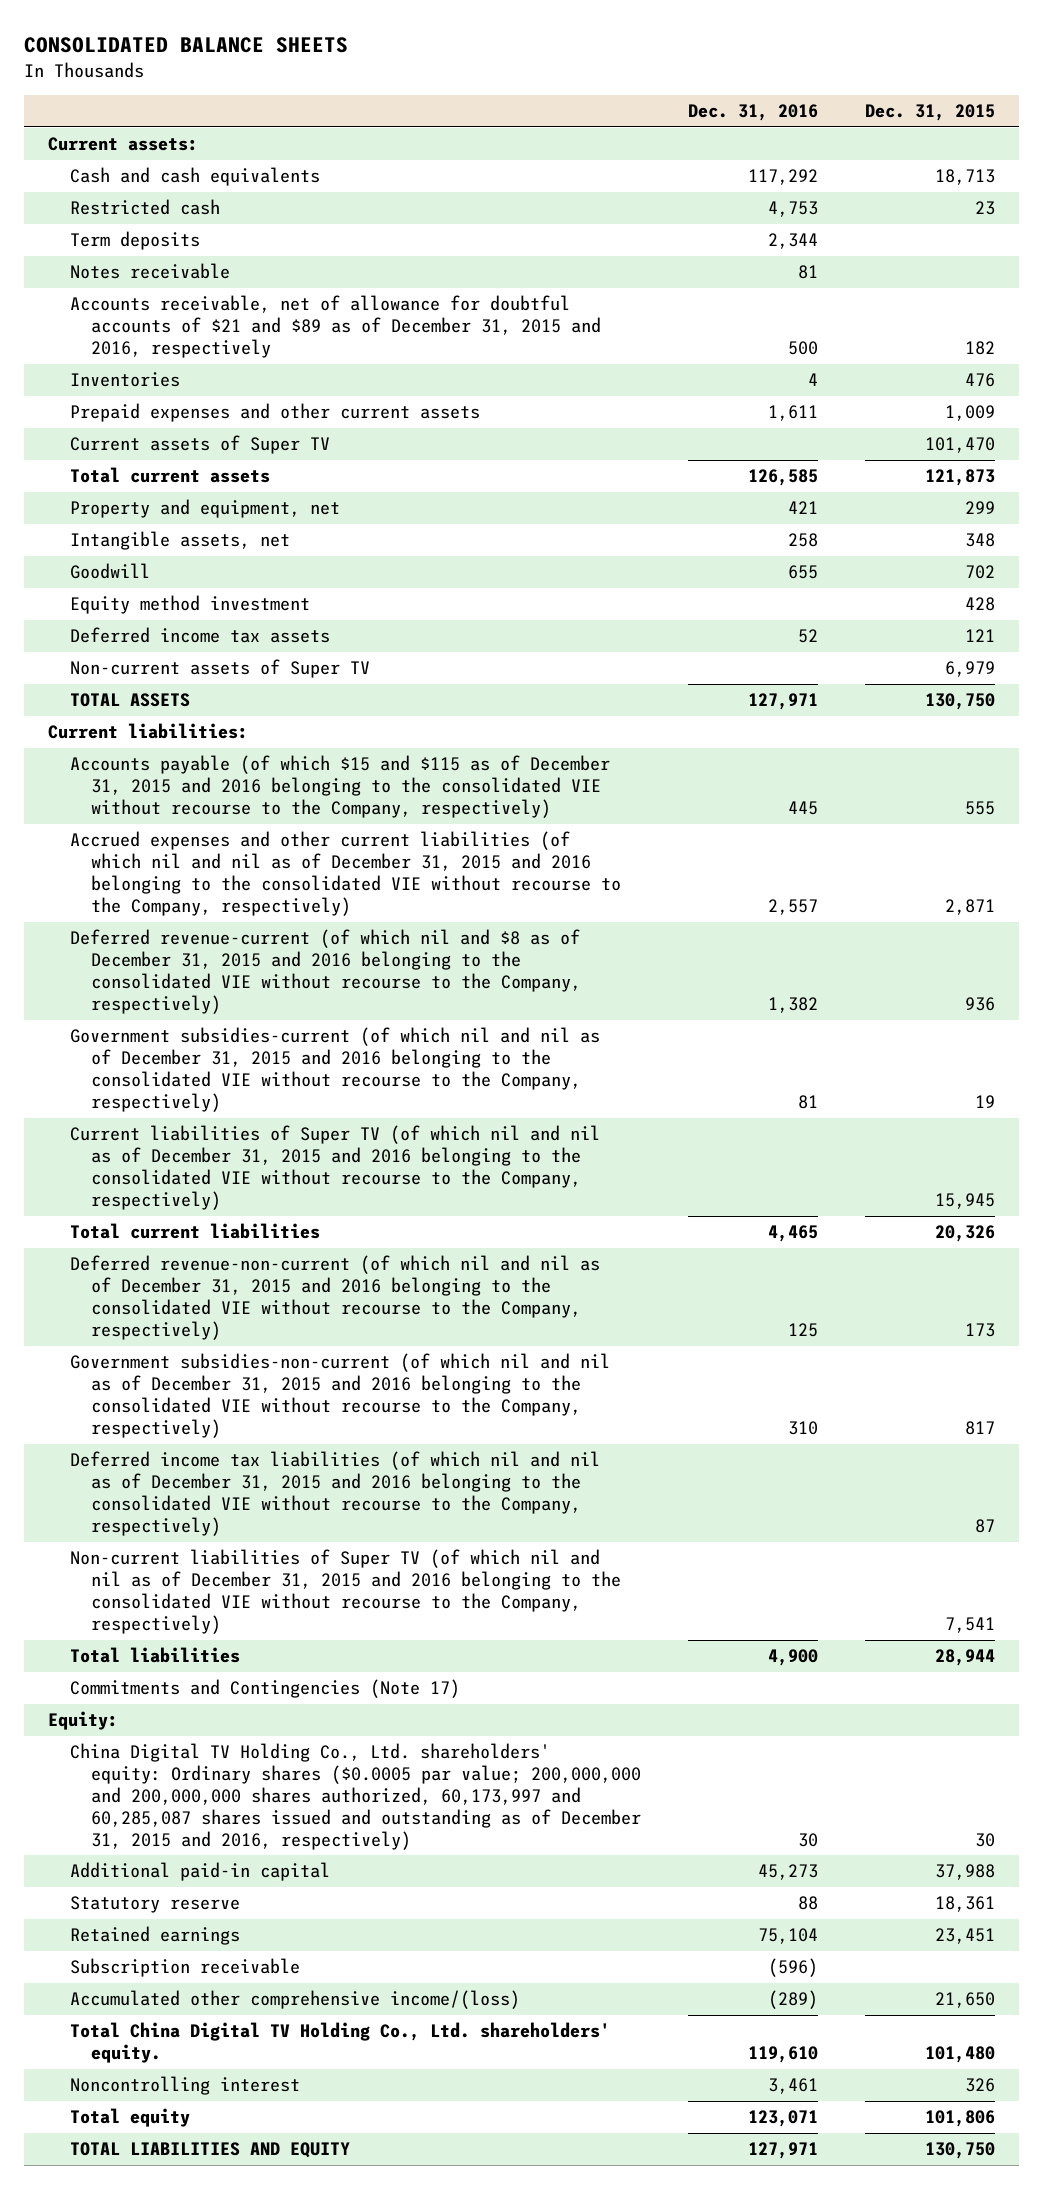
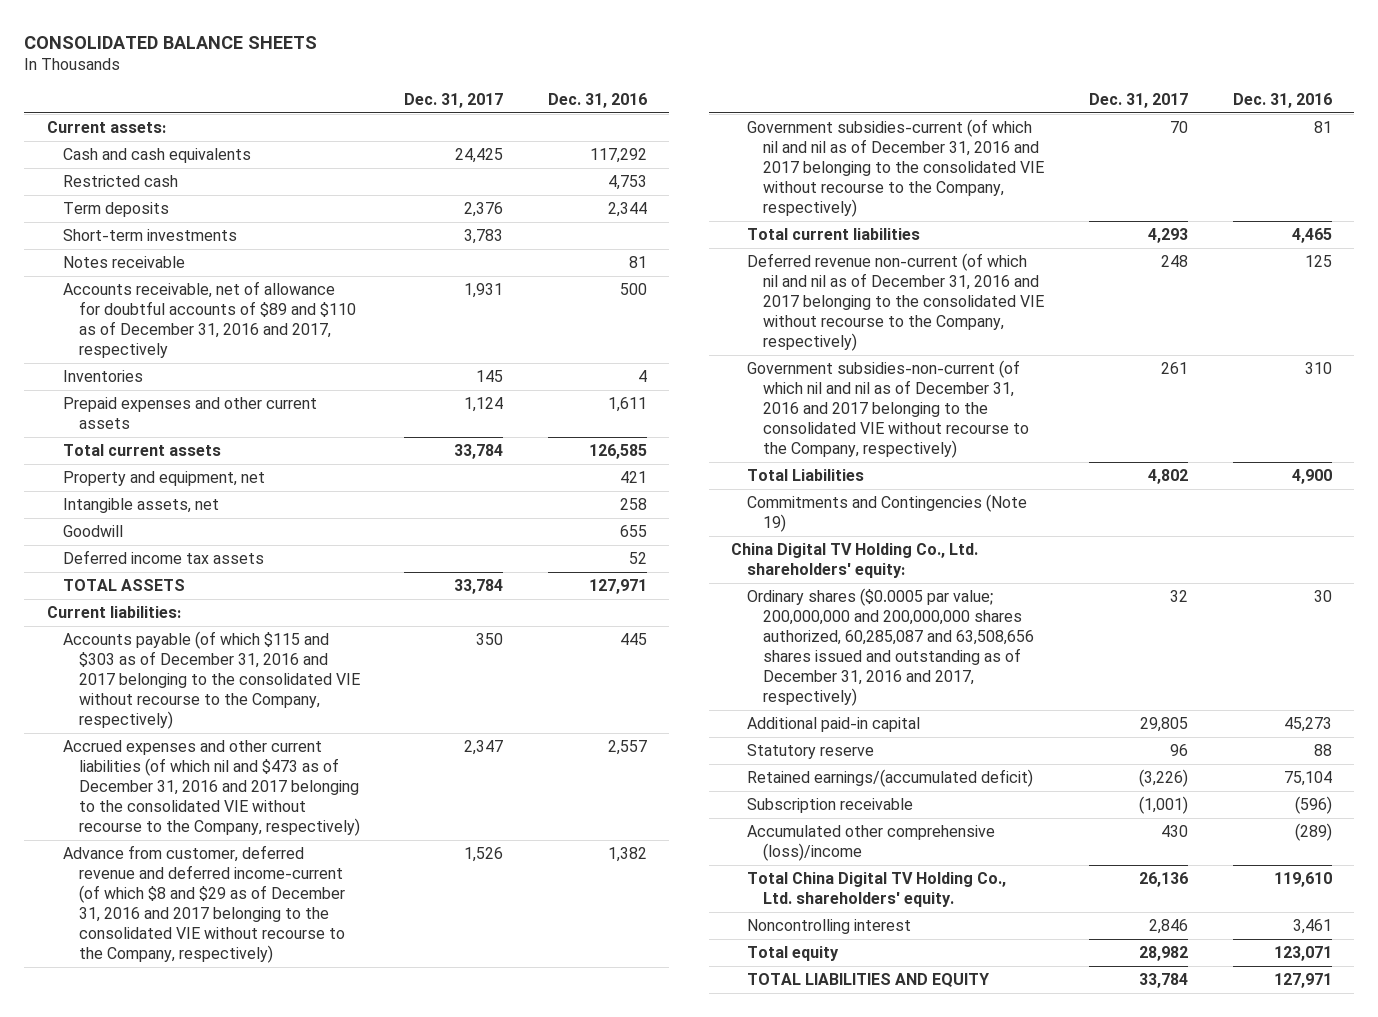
- | Dec. 31, 2016 | Dec. 31, 2015
+ | Dec. 31, 2017 | Dec. 31, 2016
+ Short-term investments | 3,783 |
- Accounts receivable, net of allowance for doubtful accounts of $21 and $89 as of December 31, 2015 and 2016, respectively | 500 | 182
+ Accounts receivable, net of allowance for doubtful accounts of $89 and $110 as of December 31, 2016 and 2017, respectively | 1,931 | 500
- Current assets of Super TV | | 101,470
- Equity method investment | | 428
- Non-current assets of Super TV | | 6,979
- Accounts payable (of which $15 and $115 as of December 31, 2015 and 2016 belonging to the consolidated VIE without recourse to the Company, respectively) | 445 | 555
- Accrued expenses and other current liabilities (of which nil and nil as of December 31, 2015 and 2016 belonging to the consolidated VIE without recourse to the Company, respectively) | 2,557 | 2,871
- Deferred revenue-current (of which nil and $8 as of December 31, 2015 and 2016 belonging to the consolidated VIE without recourse to the Company, respectively) | 1,382 | 936
- Government subsidies-current (of which nil and nil as of December 31, 2015 and 2016 belonging to the consolidated VIE without recourse to the Company, respectively) | 81 | 19
- Current liabilities of Super TV (of which nil and nil as of December 31, 2015 and 2016 belonging to the consolidated VIE without recourse to the Company, respectively) | | 15,945
+ Accounts payable (of which $115 and $303 as of December 31, 2016 and 2017 belonging to the consolidated VIE without recourse to the Company, respectively) | 350 | 445
+ Accrued expenses and other current liabilities (of which nil and $473 as of December 31, 2016 and 2017 belonging to the consolidated VIE without recourse to the Company, respectively) | 2,347 | 2,557
+ Advance from customer, deferred revenue and deferred income-current (of which $8 and $29 as of December 31, 2016 and 2017 belonging to the consolidated VIE without recourse to the Company, respectively) | 1,526 | 1,382
+ Government subsidies-current (of which nil and nil as of December 31, 2016 and 2017 belonging to the consolidated VIE without recourse to the Company, respectively) | 70 | 81
- Deferred revenue-non-current (of which nil and nil as of December 31, 2015 and 2016 belonging to the consolidated VIE without recourse to the Company, respectively) | 125 | 173
- Government subsidies-non-current (of which nil and nil as of December 31, 2015 and 2016 belonging to the consolidated VIE without recourse to the Company, respectively) | 310 | 817
- Deferred income tax liabilities (of which nil and nil as of December 31, 2015 and 2016 belonging to the consolidated VIE without recourse to the Company, respectively) | | 87
- Non-current liabilities of Super TV (of which nil and nil as of December 31, 2015 and 2016 belonging to the consolidated VIE without recourse to the Company, respectively) | | 7,541
- Total liabilities | 4,900 | 28,944
- Commitments and Contingencies (Note 17)
- Equity:
- China Digital TV Holding Co., Ltd. shareholders' equity: Ordinary shares ($0.0005 par value; 200,000,000 and 200,000,000 shares authorized, 60,173,997 and 60,285,087 shares issued and outstanding as of December 31, 2015 and 2016, respectively) | 30 | 30
+ Deferred revenue non-current (of which nil and nil as of December 31, 2016 and 2017 belonging to the consolidated VIE without recourse to the Company, respectively) | 248 | 125
+ Government subsidies-non-current (of which nil and nil as of December 31, 2016 and 2017 belonging to the consolidated VIE without recourse to the Company, respectively) | 261 | 310
+ Total Liabilities | 4,802 | 4,900
+ Commitments and Contingencies (Note 19)
+ China Digital TV Holding Co., Ltd. shareholders' equity:
+ Ordinary shares ($0.0005 par value; 200,000,000 and 200,000,000 shares authorized, 60,285,087 and 63,508,656 shares issued and outstanding as of December 31, 2016 and 2017, respectively) | 32 | 30
- Retained earnings | 75,104 | 23,451
+ Retained earnings/(accumulated deficit) | (3,226) | 75,104
- Accumulated other comprehensive income/(loss) | (289) | 21,650
+ Accumulated other comprehensive (loss)/income | 430 | (289)

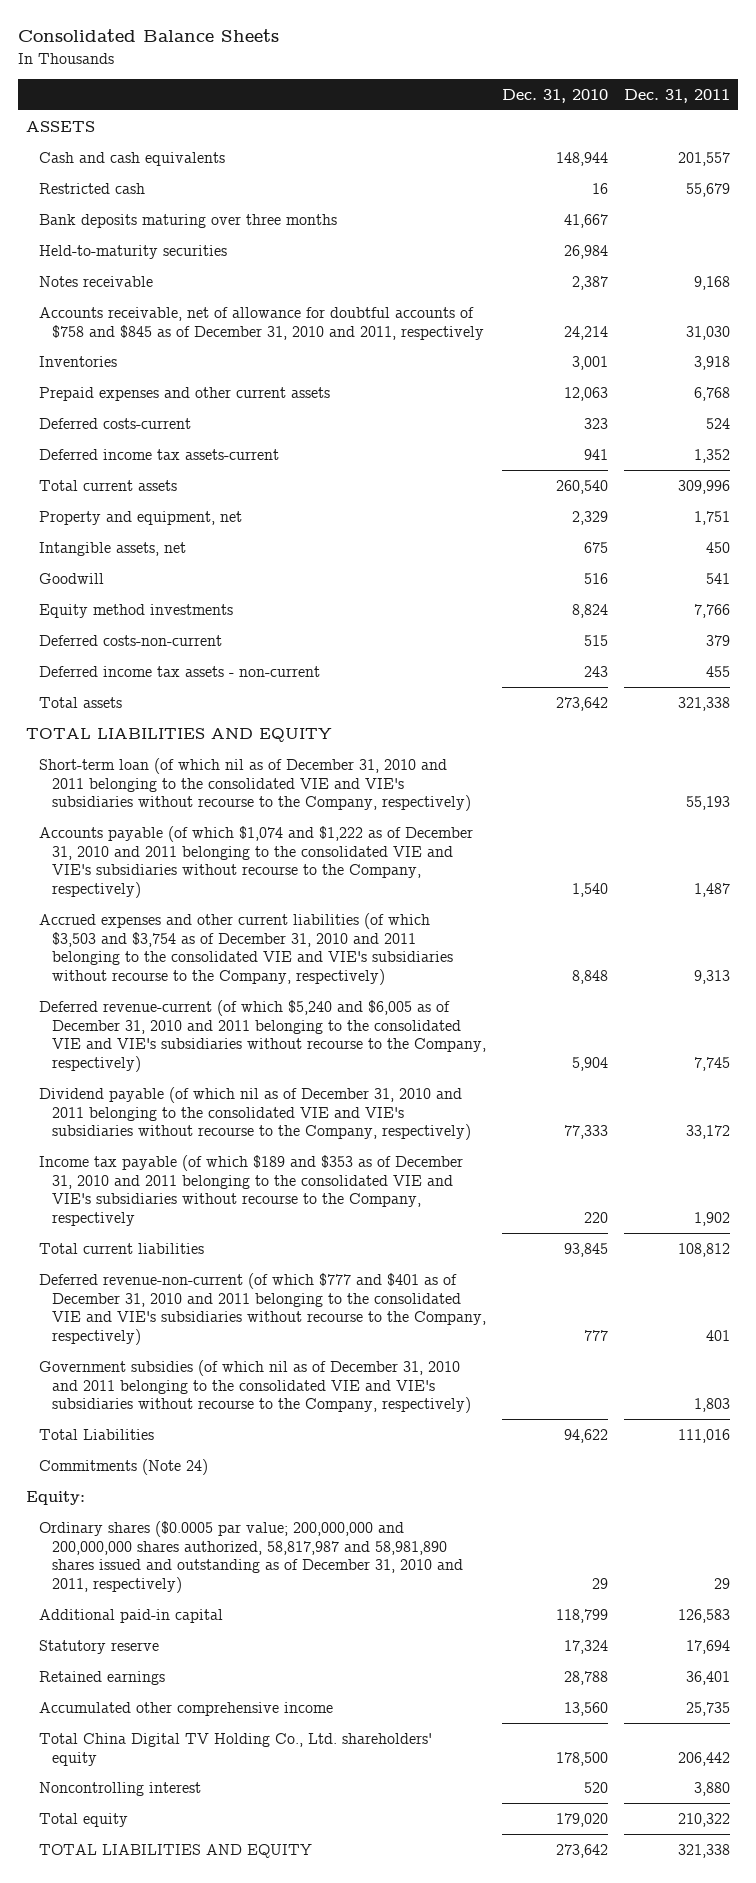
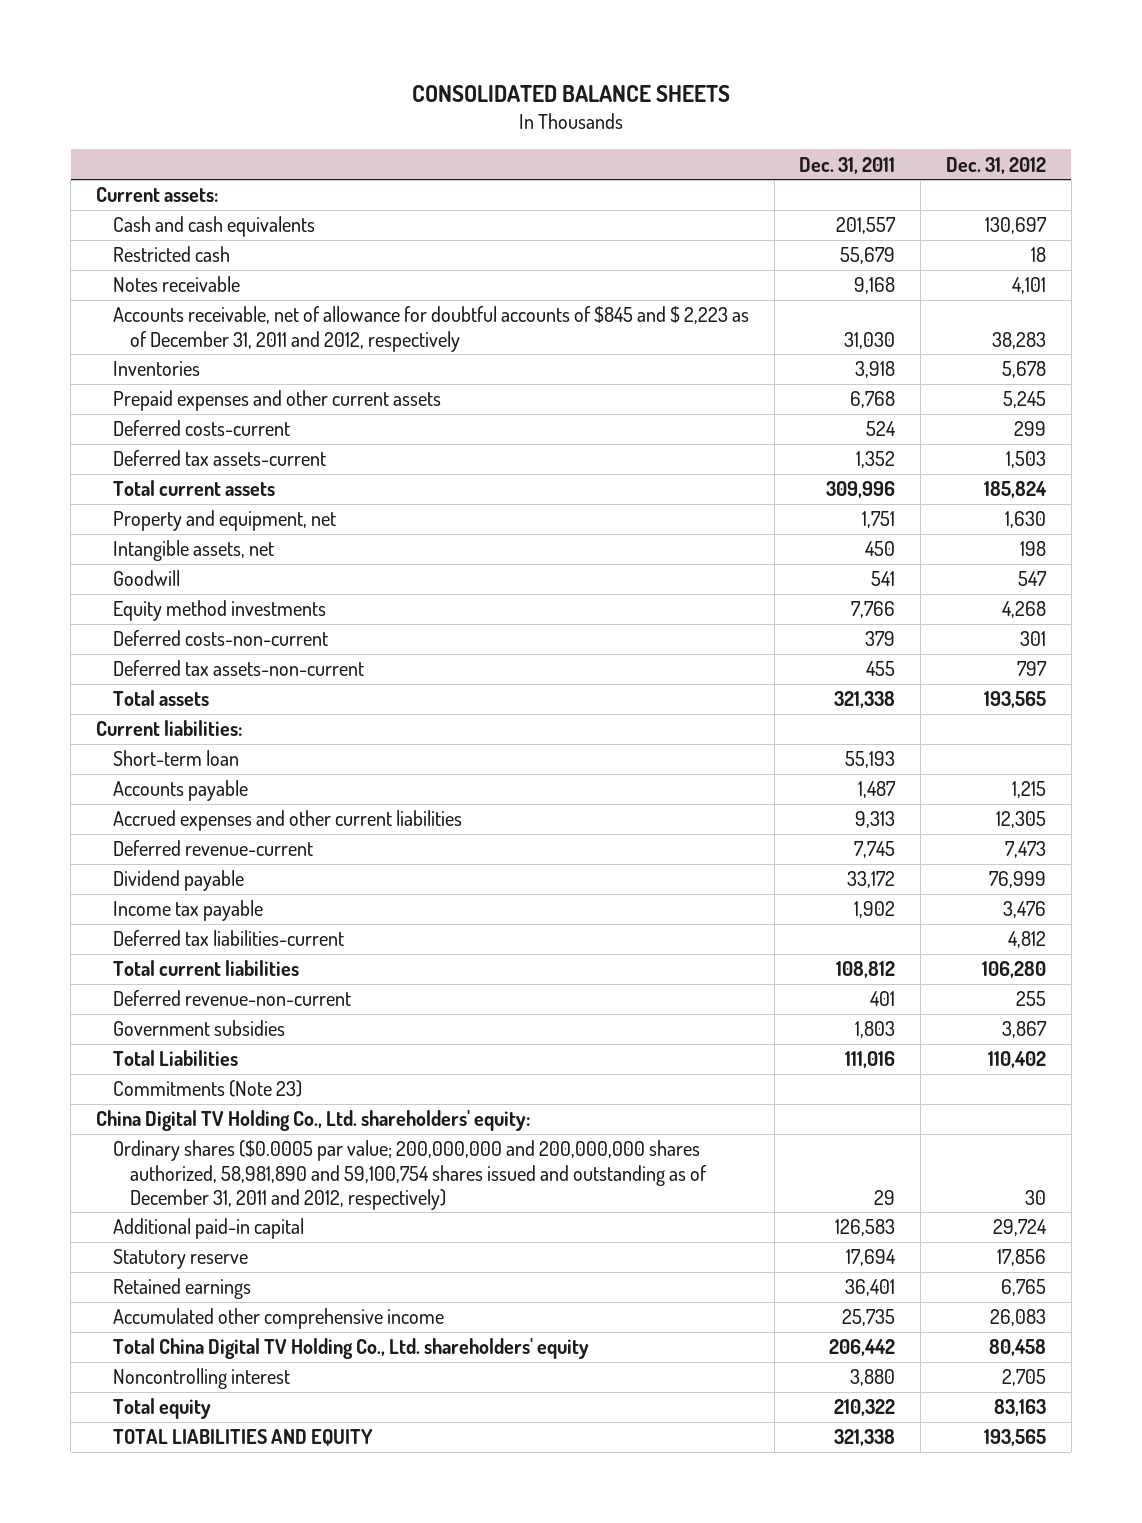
- Consolidated Balance Sheets
+ CONSOLIDATED BALANCE SHEETS
- | Dec. 31, 2010 | Dec. 31, 2011
+ | Dec. 31, 2011 | Dec. 31, 2012
- ASSETS
+ Current assets:
- Bank deposits maturing over three months | 41,667 |
- Held-to-maturity securities | 26,984 |
- Accounts receivable, net of allowance for doubtful accounts of $758 and $845 as of December 31, 2010 and 2011, respectively | 24,214 | 31,030
+ Accounts receivable, net of allowance for doubtful accounts of $845 and $ 2,223 as of December 31, 2011 and 2012, respectively | 31,030 | 38,283
- Deferred income tax assets-current | 941 | 1,352
+ Deferred tax assets-current | 1,352 | 1,503
- Deferred income tax assets - non-current | 243 | 455
+ Deferred tax assets-non-current | 455 | 797
- TOTAL LIABILITIES AND EQUITY
- Short-term loan (of which nil as of December 31, 2010 and 2011 belonging to the consolidated VIE and VIE's subsidiaries without recourse to the Company, respectively) | | 55,193
- Accounts payable (of which $1,074 and $1,222 as of December 31, 2010 and 2011 belonging to the consolidated VIE and VIE's subsidiaries without recourse to the Company, respectively) | 1,540 | 1,487
- Accrued expenses and other current liabilities (of which $3,503 and $3,754 as of December 31, 2010 and 2011 belonging to the consolidated VIE and VIE's subsidiaries without recourse to the Company, respectively) | 8,848 | 9,313
- Deferred revenue-current (of which $5,240 and $6,005 as of December 31, 2010 and 2011 belonging to the consolidated VIE and VIE's subsidiaries without recourse to the Company, respectively) | 5,904 | 7,745
- Dividend payable (of which nil as of December 31, 2010 and 2011 belonging to the consolidated VIE and VIE's subsidiaries without recourse to the Company, respectively) | 77,333 | 33,172
- Income tax payable (of which $189 and $353 as of December 31, 2010 and 2011 belonging to the consolidated VIE and VIE's subsidiaries without recourse to the Company, respectively | 220 | 1,902
+ Current liabilities:
+ Short-term loan | 55,193 |
+ Accounts payable | 1,487 | 1,215
+ Accrued expenses and other current liabilities | 9,313 | 12,305
+ Deferred revenue-current | 7,745 | 7,473
+ Dividend payable | 33,172 | 76,999
+ Income tax payable | 1,902 | 3,476
+ Deferred tax liabilities-current | | 4,812
- Deferred revenue-non-current (of which $777 and $401 as of December 31, 2010 and 2011 belonging to the consolidated VIE and VIE's subsidiaries without recourse to the Company, respectively) | 777 | 401
- Government subsidies (of which nil as of December 31, 2010 and 2011 belonging to the consolidated VIE and VIE's subsidiaries without recourse to the Company, respectively) | | 1,803
+ Deferred revenue-non-current | 401 | 255
+ Government subsidies | 1,803 | 3,867
- Commitments (Note 24)
- Equity:
- Ordinary shares ($0.0005 par value; 200,000,000 and 200,000,000 shares authorized, 58,817,987 and 58,981,890 shares issued and outstanding as of December 31, 2010 and 2011, respectively) | 29 | 29
+ Commitments (Note 23)
+ China Digital TV Holding Co., Ltd. shareholders' equity:
+ Ordinary shares ($0.0005 par value; 200,000,000 and 200,000,000 shares authorized, 58,981,890 and 59,100,754 shares issued and outstanding as of December 31, 2011 and 2012, respectively) | 29 | 30

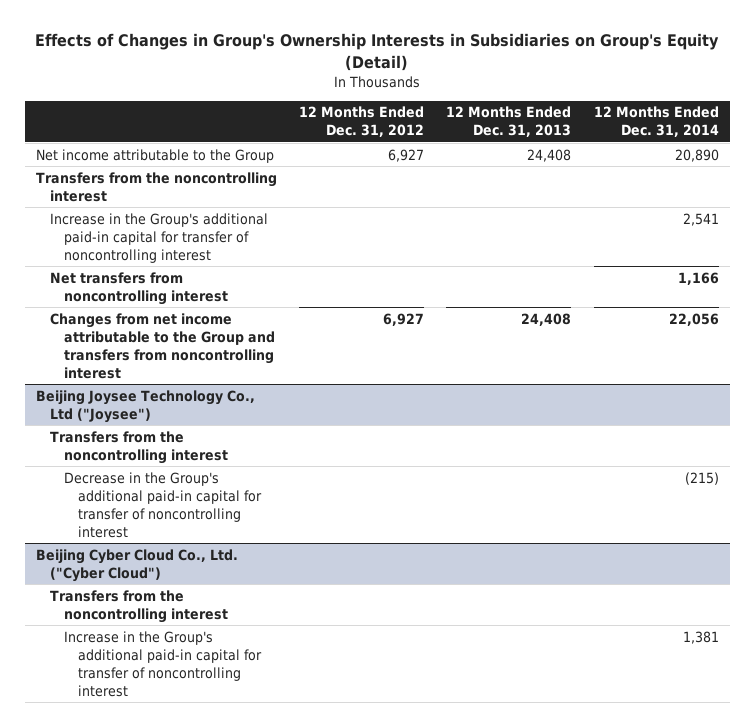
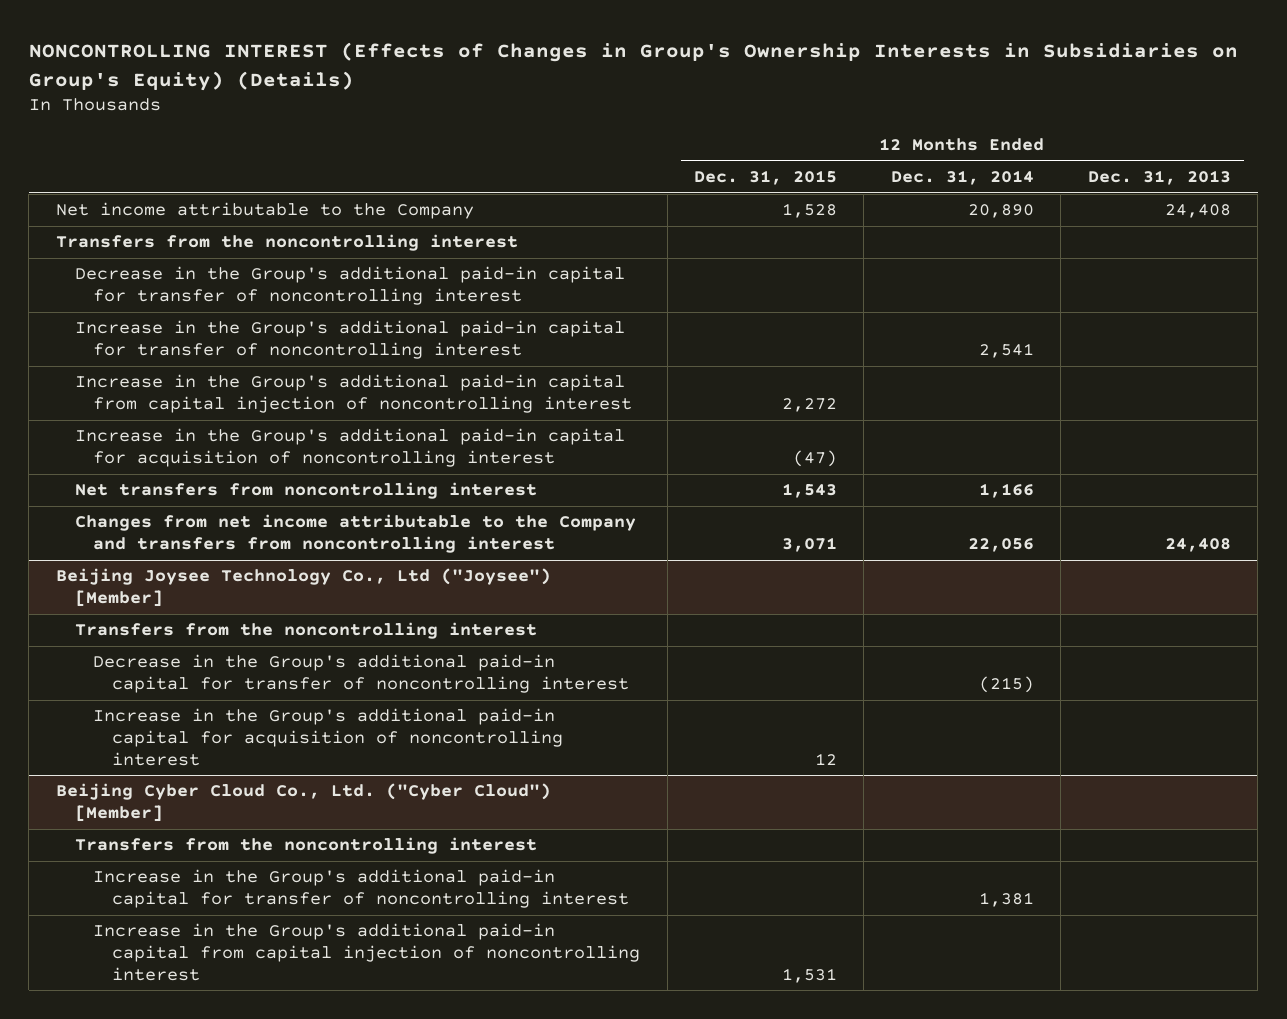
- Effects of Changes in Group's Ownership Interests in Subsidiaries on Group's Equity (Detail)
+ NONCONTROLLING INTEREST (Effects of Changes in Group's Ownership Interests in Subsidiaries on Group's Equity) (Details)
- | 12 Months Ended Dec. 31, 2012 | 12 Months Ended Dec. 31, 2013 | 12 Months Ended Dec. 31, 2014
+ | 12 Months Ended Dec. 31, 2015 | 12 Months Ended Dec. 31, 2014 | 12 Months Ended Dec. 31, 2013
- Net income attributable to the Group | 6,927 | 24,408 | 20,890
+ Net income attributable to the Company | 1,528 | 20,890 | 24,408
+ Decrease in the Group's additional paid-in capital for transfer of noncontrolling interest
+ Increase in the Group's additional paid-in capital from capital injection of noncontrolling interest | 2,272 | |
+ Increase in the Group's additional paid-in capital for acquisition of noncontrolling interest | (47) | |
- Changes from net income attributable to the Group and transfers from noncontrolling interest | 6,927 | 24,408 | 22,056
- Beijing Joysee Technology Co., Ltd ("Joysee")
+ Changes from net income attributable to the Company and transfers from noncontrolling interest | 3,071 | 22,056 | 24,408
+ Beijing Joysee Technology Co., Ltd ("Joysee") [Member]
- Beijing Cyber Cloud Co., Ltd. ("Cyber Cloud")
+ Increase in the Group's additional paid-in capital for acquisition of noncontrolling interest | 12 | |
+ Beijing Cyber Cloud Co., Ltd. ("Cyber Cloud") [Member]
+ Increase in the Group's additional paid-in capital from capital injection of noncontrolling interest | 1,531 | |

